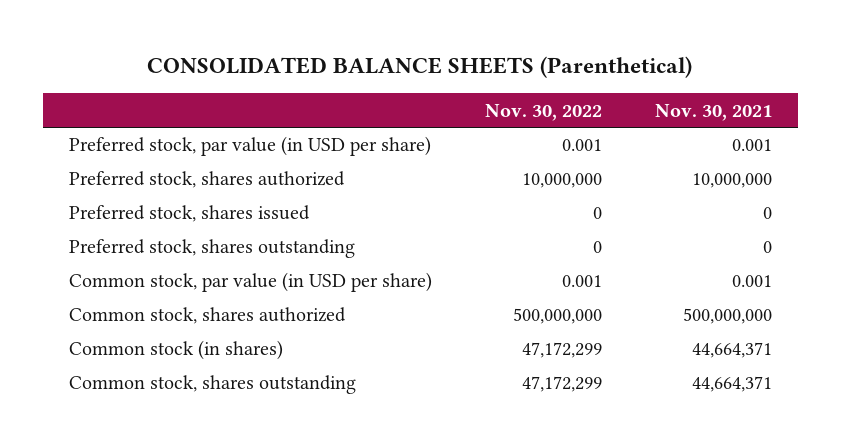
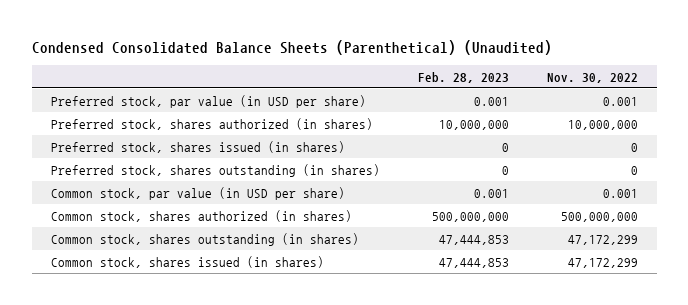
- CONSOLIDATED BALANCE SHEETS (Parenthetical)
+ Condensed Consolidated Balance Sheets (Parenthetical) (Unaudited)
- | Nov. 30, 2022 | Nov. 30, 2021
+ | Feb. 28, 2023 | Nov. 30, 2022
- Preferred stock, shares authorized | 10,000,000 | 10,000,000
- Preferred stock, shares issued | 0 | 0
- Preferred stock, shares outstanding | 0 | 0
+ Preferred stock, shares authorized (in shares) | 10,000,000 | 10,000,000
+ Preferred stock, shares issued (in shares) | 0 | 0
+ Preferred stock, shares outstanding (in shares) | 0 | 0
- Common stock, shares authorized | 500,000,000 | 500,000,000
- Common stock (in shares) | 47,172,299 | 44,664,371
- Common stock, shares outstanding | 47,172,299 | 44,664,371
+ Common stock, shares authorized (in shares) | 500,000,000 | 500,000,000
+ Common stock, shares outstanding (in shares) | 47,444,853 | 47,172,299
+ Common stock, shares issued (in shares) | 47,444,853 | 47,172,299

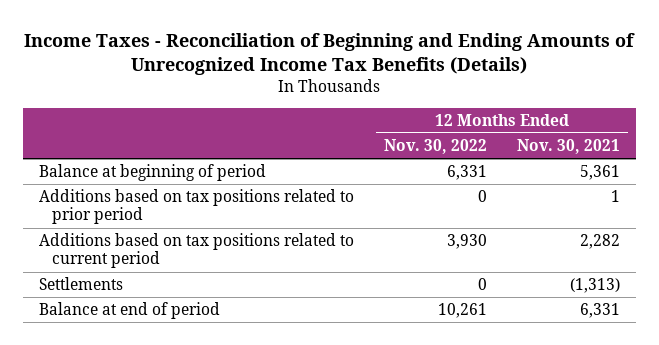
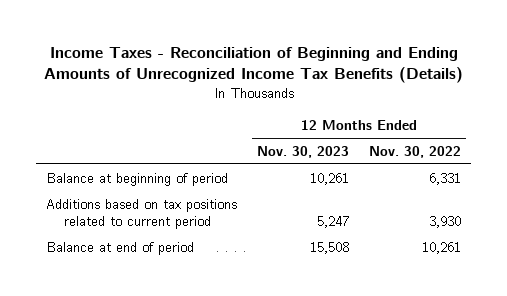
- | 12 Months Ended Nov. 30, 2022 | 12 Months Ended Nov. 30, 2021
+ | 12 Months Ended Nov. 30, 2023 | 12 Months Ended Nov. 30, 2022
- Additions based on tax positions related to prior period | 0 | 1
- Settlements | 0 | (1,313)

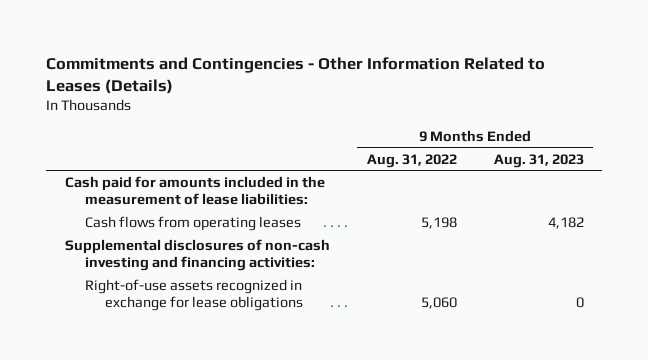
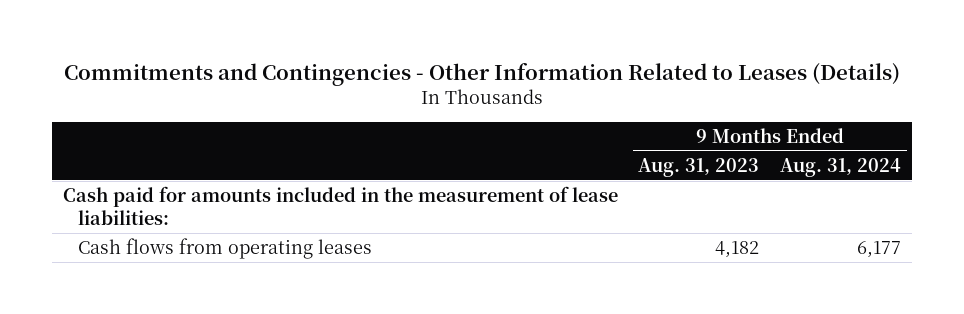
- | 9 Months Ended Aug. 31, 2022 | 9 Months Ended Aug. 31, 2023
+ | 9 Months Ended Aug. 31, 2023 | 9 Months Ended Aug. 31, 2024
- Supplemental disclosures of non-cash investing and financing activities:
- Right-of-use assets recognized in exchange for lease obligations | 5,060 | 0

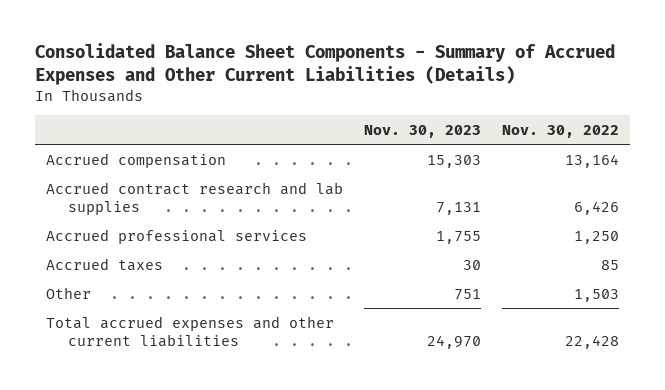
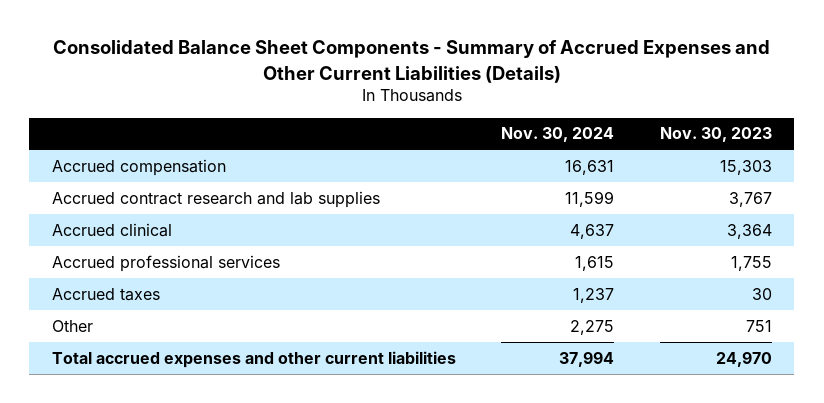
- | Nov. 30, 2023 | Nov. 30, 2022
+ | Nov. 30, 2024 | Nov. 30, 2023
- Accrued contract research and lab supplies | 7,131 | 6,426
+ Accrued contract research and lab supplies | 11,599 | 3,767
+ Accrued clinical | 4,637 | 3,364

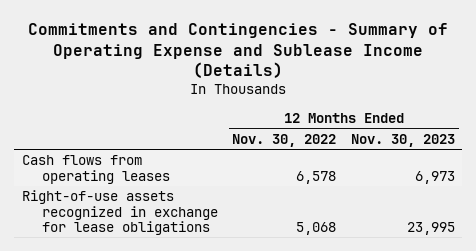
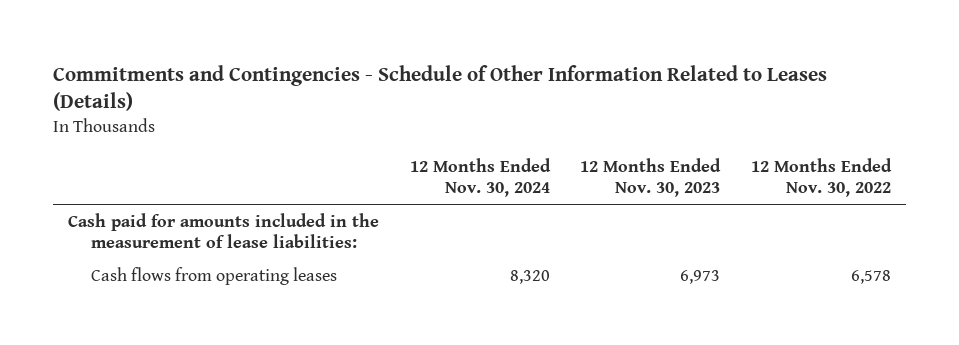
- Commitments and Contingencies - Summary of Operating Expense and Sublease Income (Details)
+ Commitments and Contingencies - Schedule of Other Information Related to Leases (Details)
- | 12 Months Ended Nov. 30, 2022 | 12 Months Ended Nov. 30, 2023
+ | 12 Months Ended Nov. 30, 2024 | 12 Months Ended Nov. 30, 2023 | 12 Months Ended Nov. 30, 2022
+ Cash paid for amounts included in the measurement of lease liabilities:
- Right-of-use assets recognized in exchange for lease obligations | 5,068 | 23,995

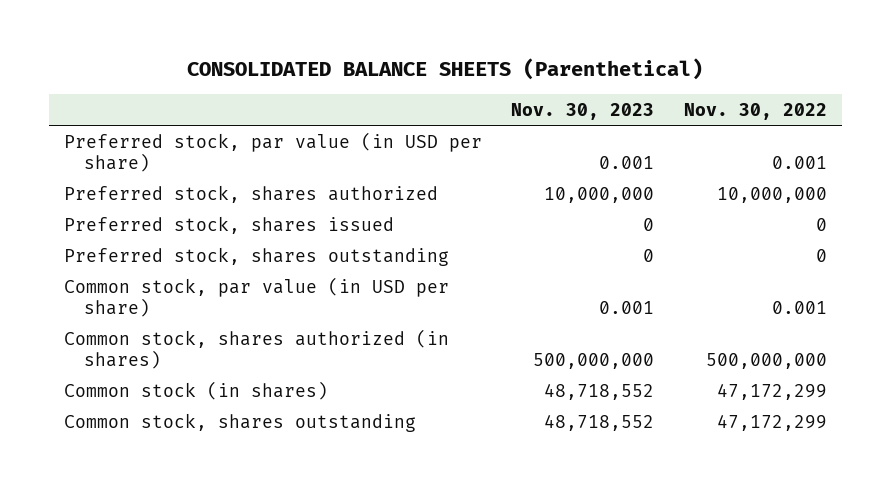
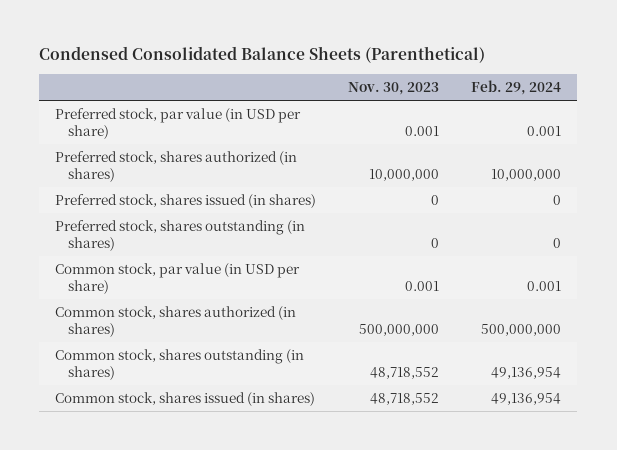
- CONSOLIDATED BALANCE SHEETS (Parenthetical)
+ Condensed Consolidated Balance Sheets (Parenthetical)
- | Nov. 30, 2023 | Nov. 30, 2022
+ | Nov. 30, 2023 | Feb. 29, 2024
- Preferred stock, shares authorized | 10,000,000 | 10,000,000
- Preferred stock, shares issued | 0 | 0
- Preferred stock, shares outstanding | 0 | 0
+ Preferred stock, shares authorized (in shares) | 10,000,000 | 10,000,000
+ Preferred stock, shares issued (in shares) | 0 | 0
+ Preferred stock, shares outstanding (in shares) | 0 | 0
- Common stock (in shares) | 48,718,552 | 47,172,299
- Common stock, shares outstanding | 48,718,552 | 47,172,299
+ Common stock, shares outstanding (in shares) | 48,718,552 | 49,136,954
+ Common stock, shares issued (in shares) | 48,718,552 | 49,136,954

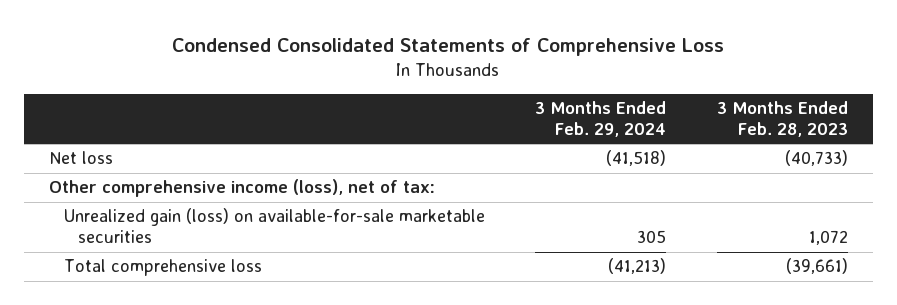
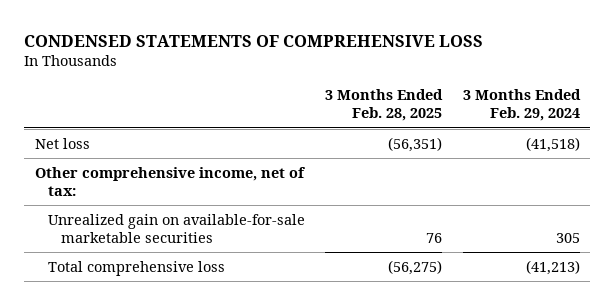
- Condensed Consolidated Statements of Comprehensive Loss
+ CONDENSED STATEMENTS OF COMPREHENSIVE LOSS
- | 3 Months Ended Feb. 29, 2024 | 3 Months Ended Feb. 28, 2023
+ | 3 Months Ended Feb. 28, 2025 | 3 Months Ended Feb. 29, 2024
- Other comprehensive income (loss), net of tax:
- Unrealized gain (loss) on available-for-sale marketable securities | 305 | 1,072
+ Other comprehensive income, net of tax:
+ Unrealized gain on available-for-sale marketable securities | 76 | 305

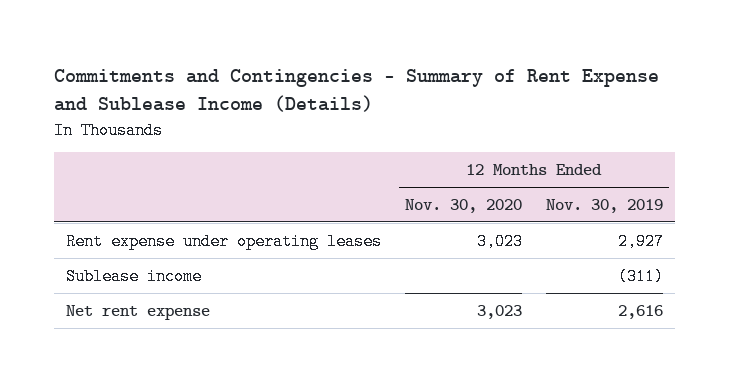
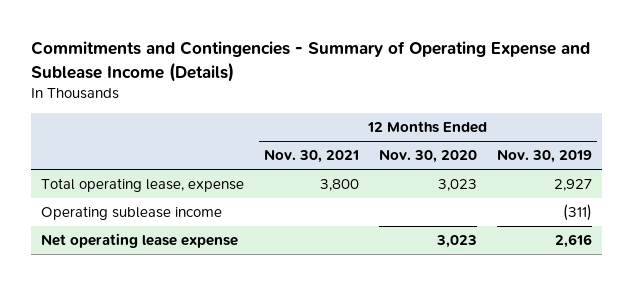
- Commitments and Contingencies - Summary of Rent Expense and Sublease Income (Details)
+ Commitments and Contingencies - Summary of Operating Expense and Sublease Income (Details)
- | 12 Months Ended Nov. 30, 2020 | 12 Months Ended Nov. 30, 2019
+ | 12 Months Ended Nov. 30, 2021 | 12 Months Ended Nov. 30, 2020 | 12 Months Ended Nov. 30, 2019
- Rent expense under operating leases | 3,023 | 2,927
- Sublease income | | (311)
- Net rent expense | 3,023 | 2,616
+ Total operating lease, expense | 3,800 | 3,023 | 2,927
+ Operating sublease income | | | (311)
+ Net operating lease expense | | 3,023 | 2,616

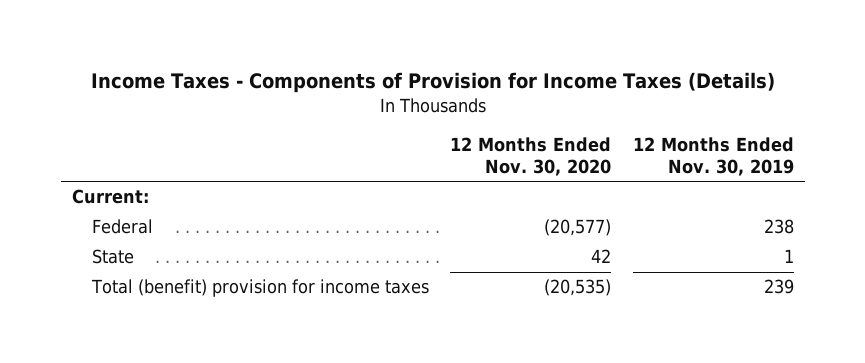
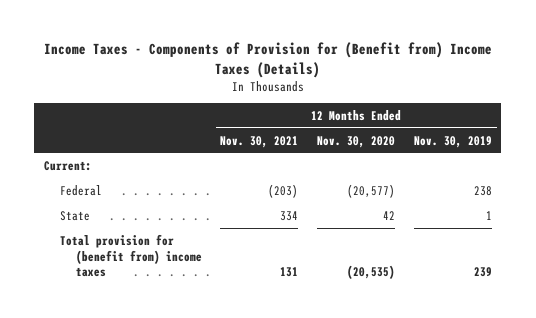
- Income Taxes - Components of Provision for Income Taxes (Details)
+ Income Taxes - Components of Provision for (Benefit from) Income Taxes (Details)
- | 12 Months Ended Nov. 30, 2020 | 12 Months Ended Nov. 30, 2019
+ | 12 Months Ended Nov. 30, 2021 | 12 Months Ended Nov. 30, 2020 | 12 Months Ended Nov. 30, 2019
- Total (benefit) provision for income taxes | (20,535) | 239
+ Total provision for (benefit from) income taxes | 131 | (20,535) | 239

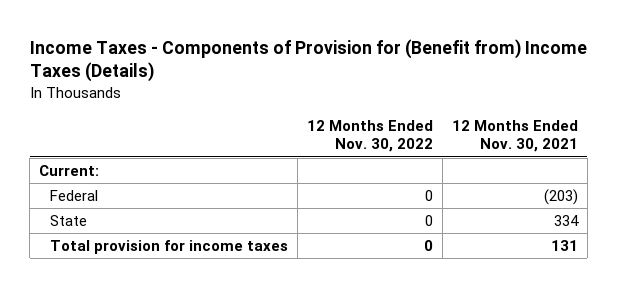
- | 12 Months Ended Nov. 30, 2021 | 12 Months Ended Nov. 30, 2020 | 12 Months Ended Nov. 30, 2019
+ | 12 Months Ended Nov. 30, 2022 | 12 Months Ended Nov. 30, 2021
- Total provision for (benefit from) income taxes | 131 | (20,535) | 239
+ Total provision for income taxes | 0 | 131

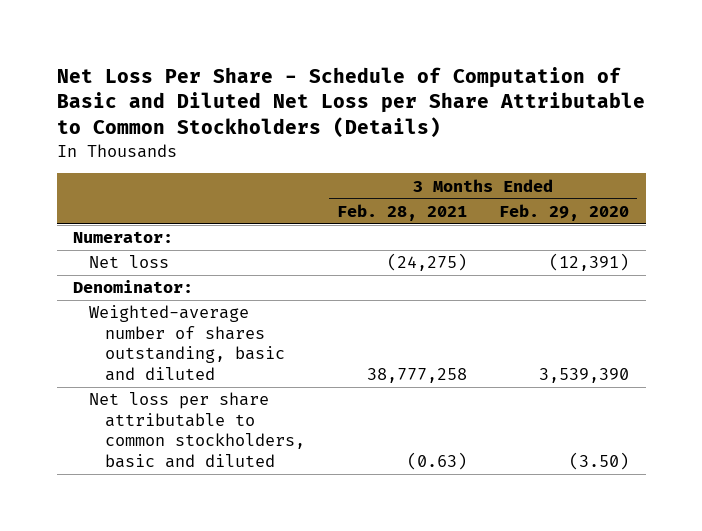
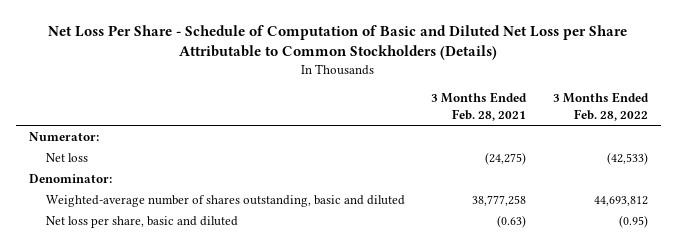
- | 3 Months Ended Feb. 28, 2021 | 3 Months Ended Feb. 29, 2020
+ | 3 Months Ended Feb. 28, 2021 | 3 Months Ended Feb. 28, 2022
- Net loss per share attributable to common stockholders, basic and diluted | (0.63) | (3.50)
+ Net loss per share, basic and diluted | (0.63) | (0.95)

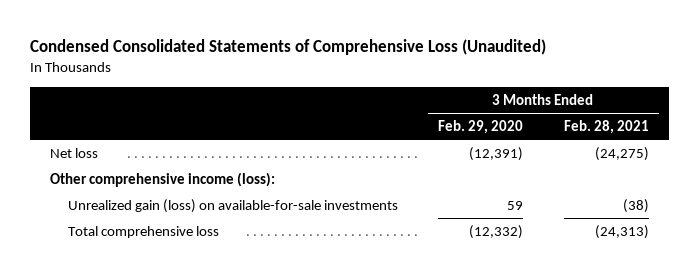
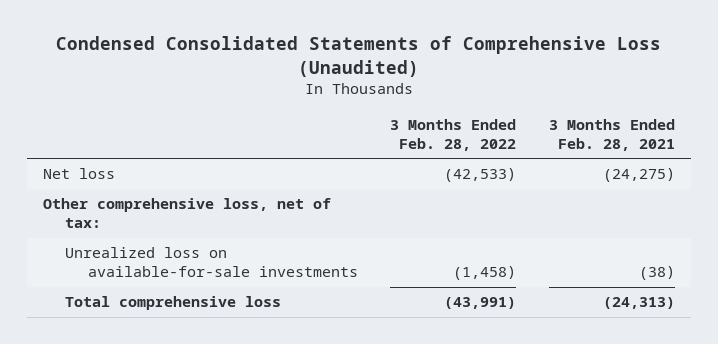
- | 3 Months Ended Feb. 29, 2020 | 3 Months Ended Feb. 28, 2021
+ | 3 Months Ended Feb. 28, 2022 | 3 Months Ended Feb. 28, 2021
- Other comprehensive income (loss):
- Unrealized gain (loss) on available-for-sale investments | 59 | (38)
+ Other comprehensive loss, net of tax:
+ Unrealized loss on available-for-sale investments | (1,458) | (38)

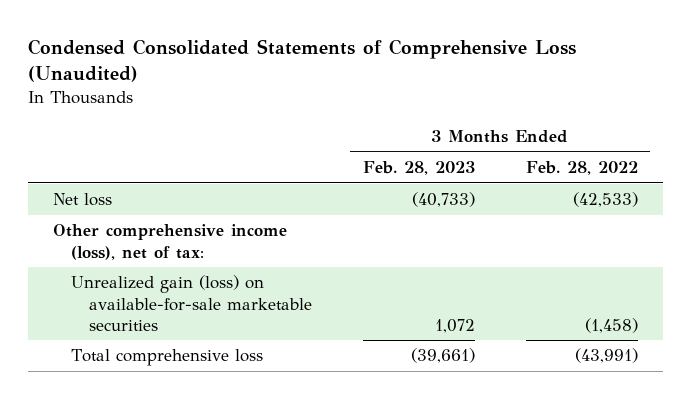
- | 3 Months Ended Feb. 28, 2022 | 3 Months Ended Feb. 28, 2021
+ | 3 Months Ended Feb. 28, 2023 | 3 Months Ended Feb. 28, 2022
- Other comprehensive loss, net of tax:
- Unrealized loss on available-for-sale investments | (1,458) | (38)
+ Other comprehensive income (loss), net of tax:
+ Unrealized gain (loss) on available-for-sale marketable securities | 1,072 | (1,458)

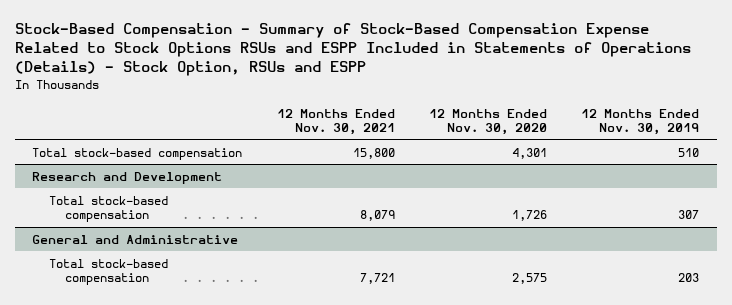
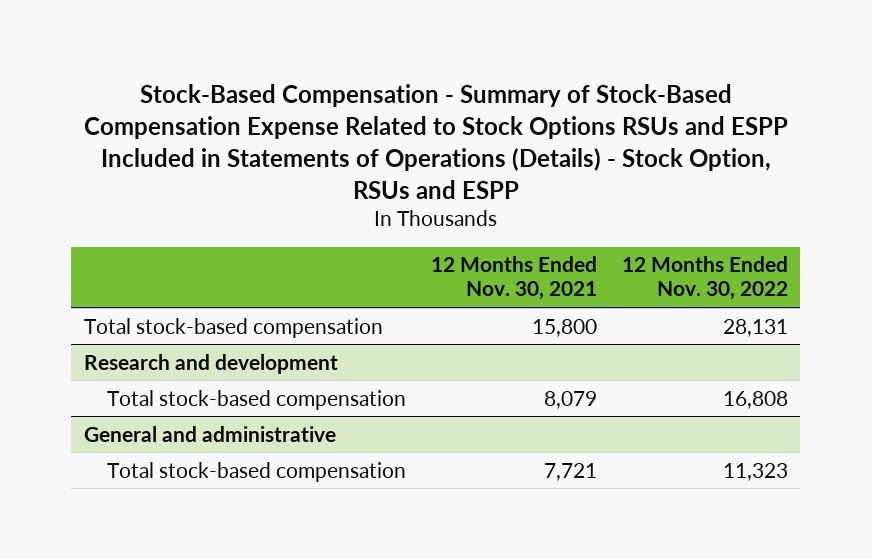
- | 12 Months Ended Nov. 30, 2021 | 12 Months Ended Nov. 30, 2020 | 12 Months Ended Nov. 30, 2019
+ | 12 Months Ended Nov. 30, 2021 | 12 Months Ended Nov. 30, 2022
- Research and Development
+ Research and development
- General and Administrative
+ General and administrative

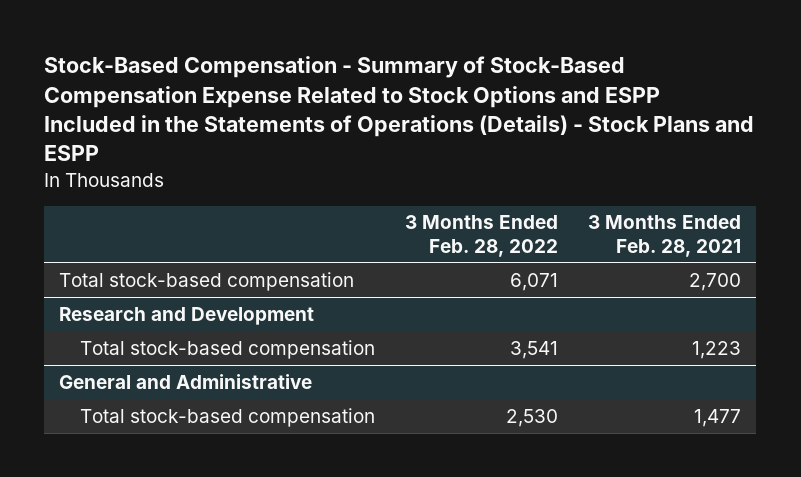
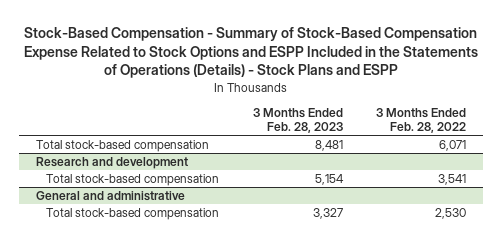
- | 3 Months Ended Feb. 28, 2022 | 3 Months Ended Feb. 28, 2021
+ | 3 Months Ended Feb. 28, 2023 | 3 Months Ended Feb. 28, 2022
- Research and Development
+ Research and development
- General and Administrative
+ General and administrative

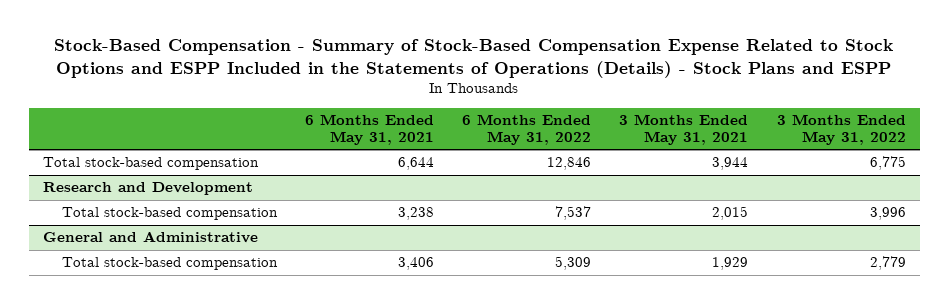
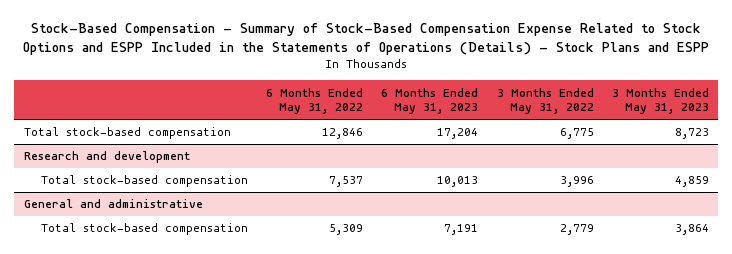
- | 6 Months Ended May 31, 2021 | 6 Months Ended May 31, 2022 | 3 Months Ended May 31, 2021 | 3 Months Ended May 31, 2022
+ | 6 Months Ended May 31, 2022 | 6 Months Ended May 31, 2023 | 3 Months Ended May 31, 2022 | 3 Months Ended May 31, 2023
- Research and Development
+ Research and development
- General and Administrative
+ General and administrative

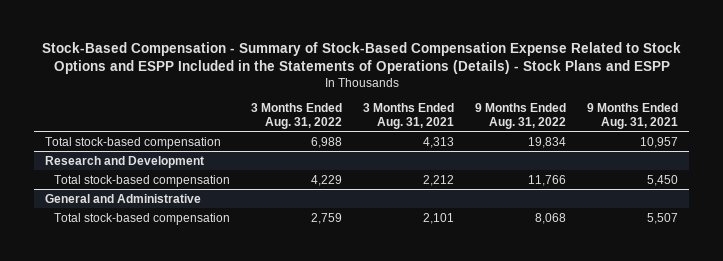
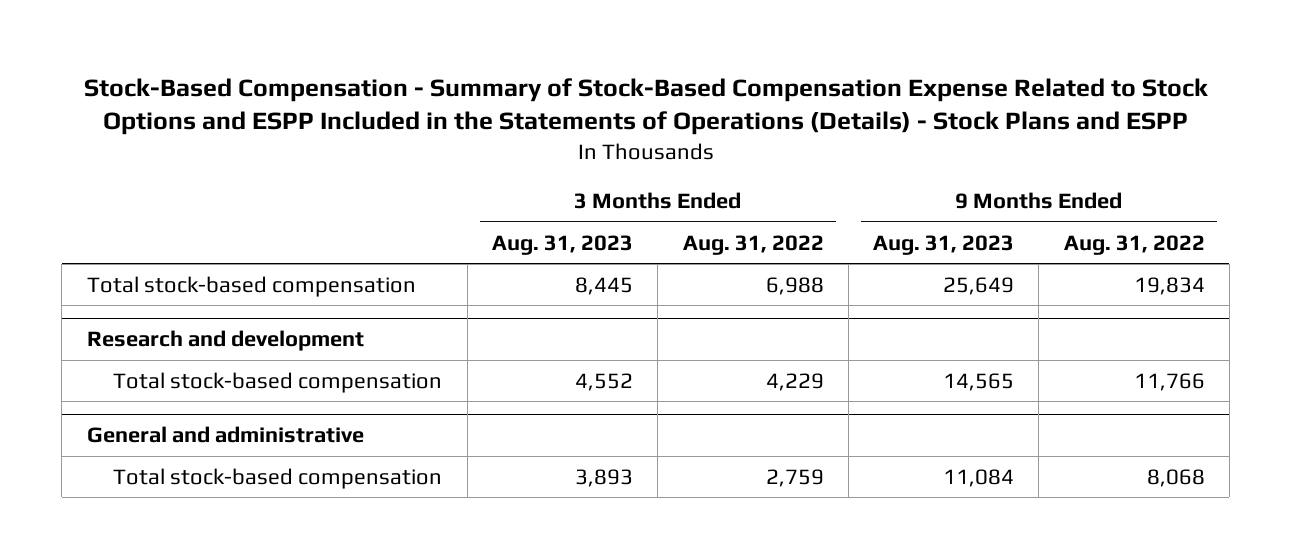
- | 3 Months Ended Aug. 31, 2022 | 3 Months Ended Aug. 31, 2021 | 9 Months Ended Aug. 31, 2022 | 9 Months Ended Aug. 31, 2021
+ | 3 Months Ended Aug. 31, 2023 | 3 Months Ended Aug. 31, 2022 | 9 Months Ended Aug. 31, 2023 | 9 Months Ended Aug. 31, 2022
- Research and Development
+ Research and development
- General and Administrative
+ General and administrative

